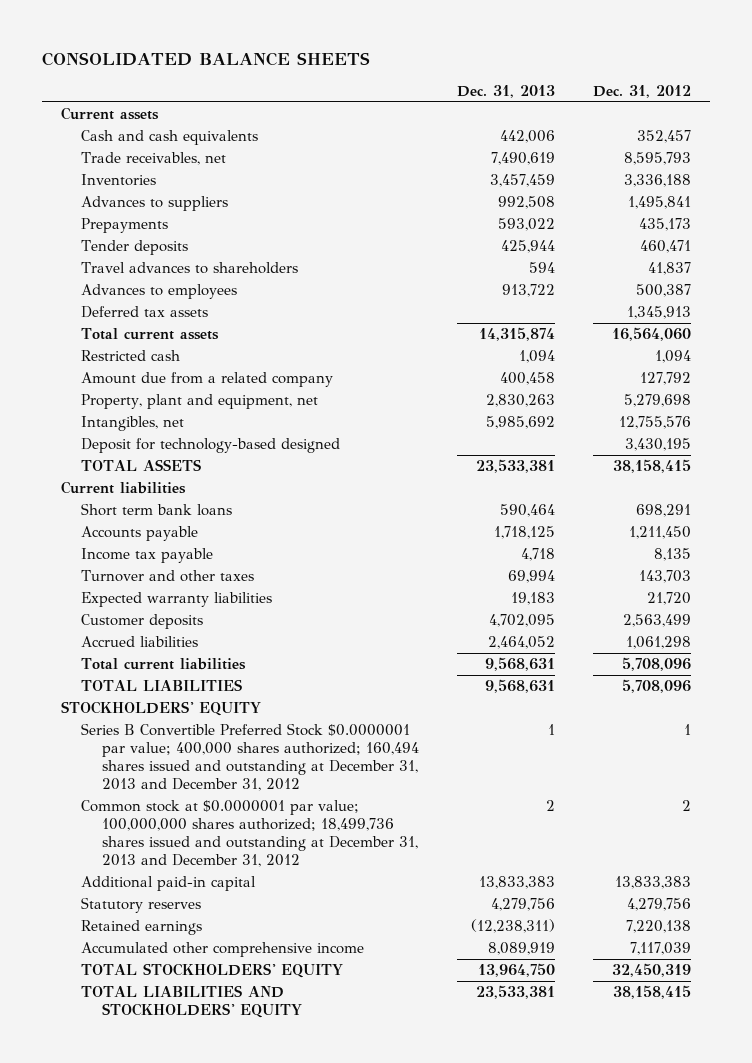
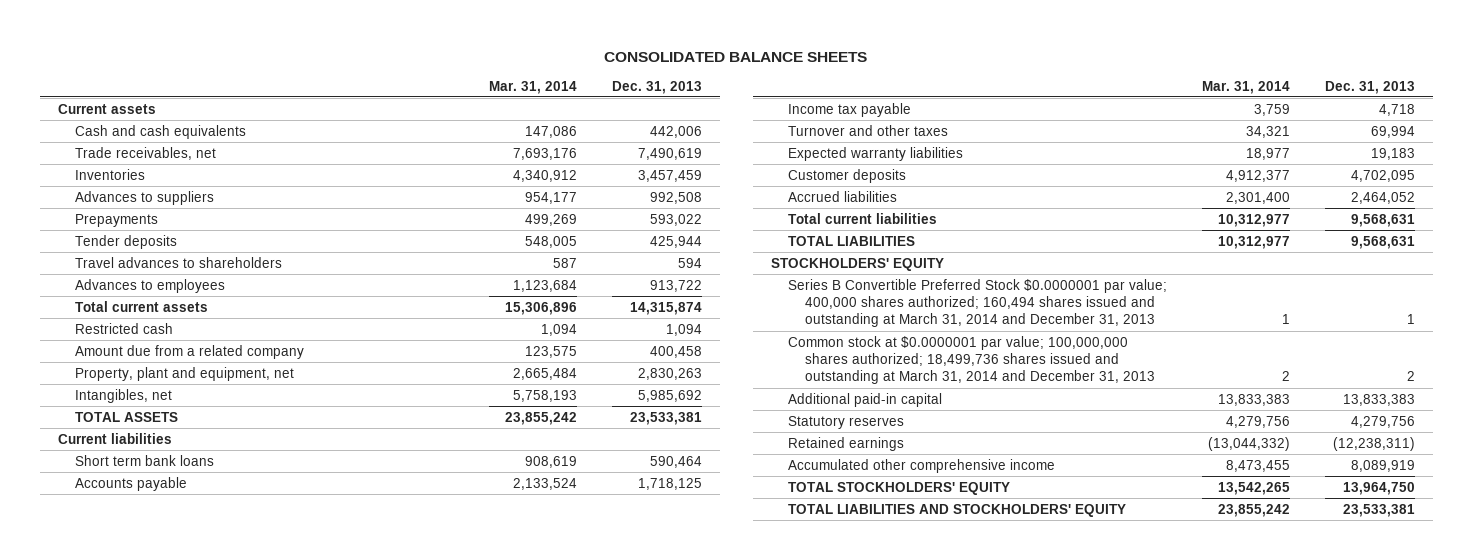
- | Dec. 31, 2013 | Dec. 31, 2012
+ | Mar. 31, 2014 | Dec. 31, 2013
- Deferred tax assets | | 1,345,913
- Deposit for technology-based designed | | 3,430,195
- Series B Convertible Preferred Stock $0.0000001 par value; 400,000 shares authorized; 160,494 shares issued and outstanding at December 31, 2013 and December 31, 2012 | 1 | 1
- Common stock at $0.0000001 par value; 100,000,000 shares authorized; 18,499,736 shares issued and outstanding at December 31, 2013 and December 31, 2012 | 2 | 2
+ Series B Convertible Preferred Stock $0.0000001 par value; 400,000 shares authorized; 160,494 shares issued and outstanding at March 31, 2014 and December 31, 2013 | 1 | 1
+ Common stock at $0.0000001 par value; 100,000,000 shares authorized; 18,499,736 shares issued and outstanding at March 31, 2014 and December 31, 2013 | 2 | 2

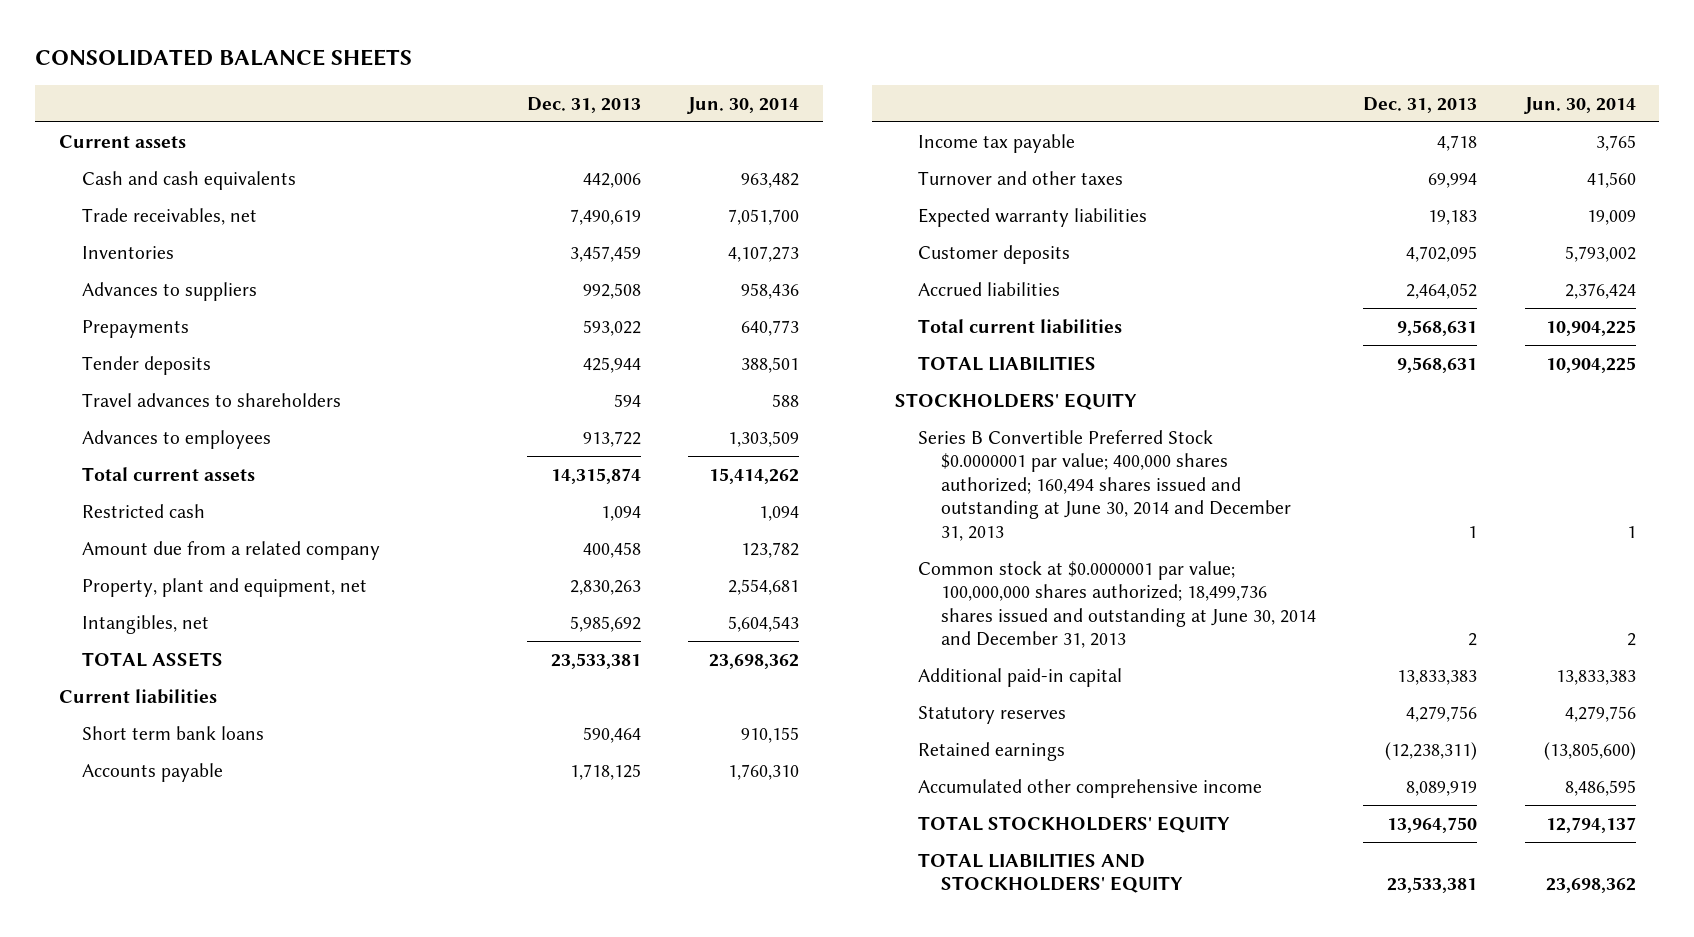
- | Mar. 31, 2014 | Dec. 31, 2013
+ | Dec. 31, 2013 | Jun. 30, 2014
- Series B Convertible Preferred Stock $0.0000001 par value; 400,000 shares authorized; 160,494 shares issued and outstanding at March 31, 2014 and December 31, 2013 | 1 | 1
- Common stock at $0.0000001 par value; 100,000,000 shares authorized; 18,499,736 shares issued and outstanding at March 31, 2014 and December 31, 2013 | 2 | 2
+ Series B Convertible Preferred Stock $0.0000001 par value; 400,000 shares authorized; 160,494 shares issued and outstanding at June 30, 2014 and December 31, 2013 | 1 | 1
+ Common stock at $0.0000001 par value; 100,000,000 shares authorized; 18,499,736 shares issued and outstanding at June 30, 2014 and December 31, 2013 | 2 | 2

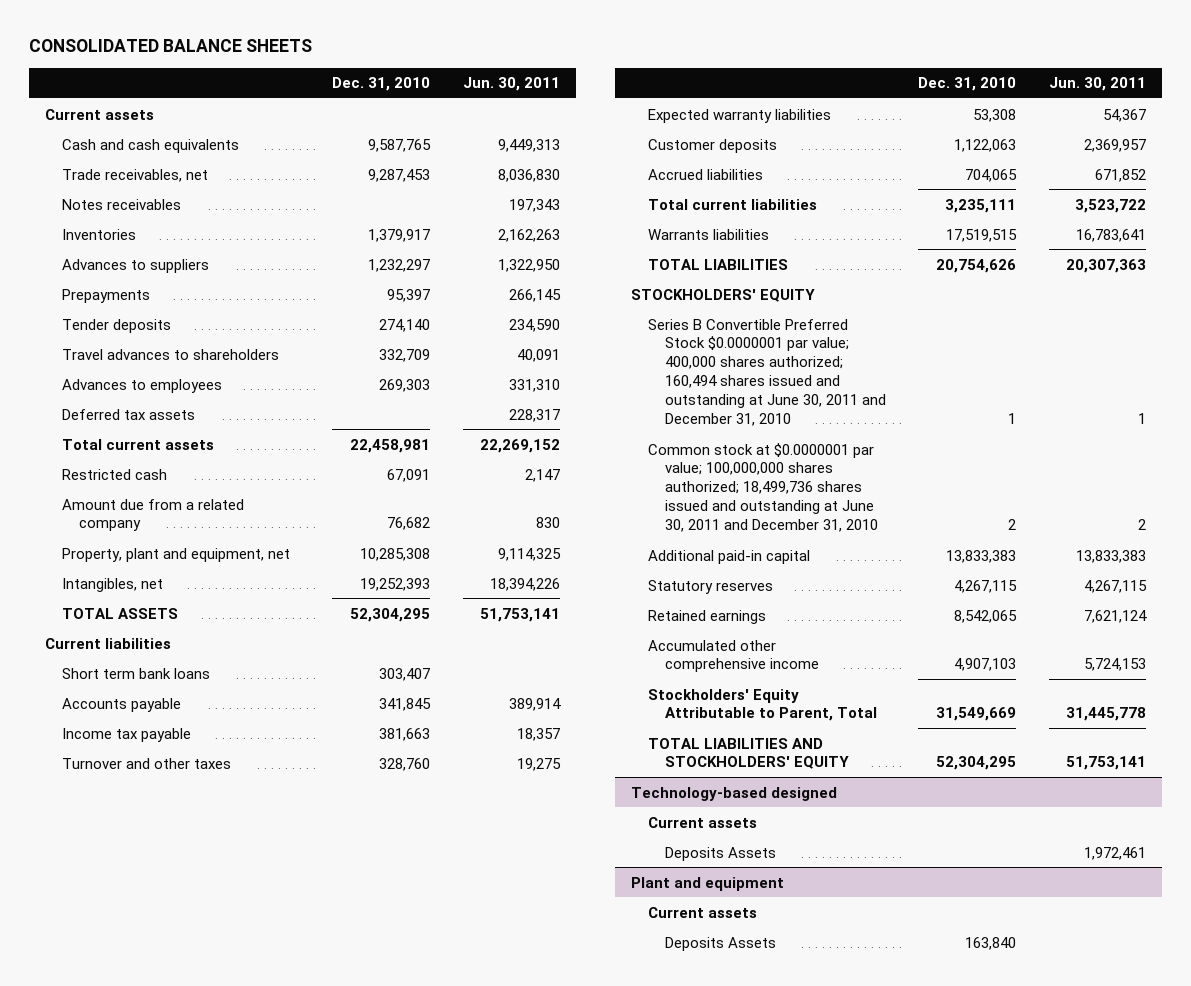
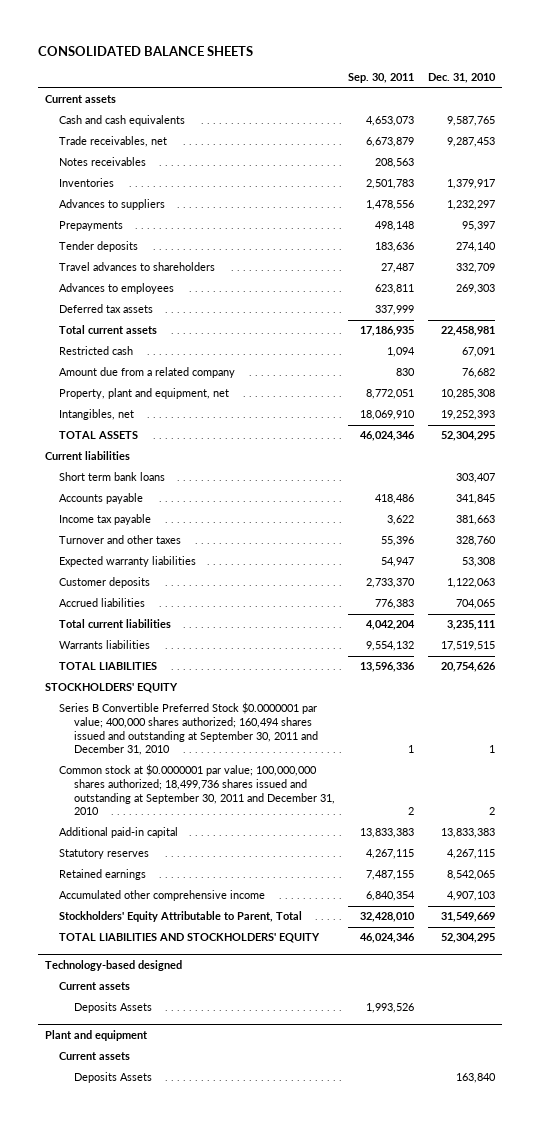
- | Dec. 31, 2010 | Jun. 30, 2011
+ | Sep. 30, 2011 | Dec. 31, 2010
- Series B Convertible Preferred Stock $0.0000001 par value; 400,000 shares authorized; 160,494 shares issued and outstanding at June 30, 2011 and December 31, 2010 | 1 | 1
- Common stock at $0.0000001 par value; 100,000,000 shares authorized; 18,499,736 shares issued and outstanding at June 30, 2011 and December 31, 2010 | 2 | 2
+ Series B Convertible Preferred Stock $0.0000001 par value; 400,000 shares authorized; 160,494 shares issued and outstanding at September 30, 2011 and December 31, 2010 | 1 | 1
+ Common stock at $0.0000001 par value; 100,000,000 shares authorized; 18,499,736 shares issued and outstanding at September 30, 2011 and December 31, 2010 | 2 | 2

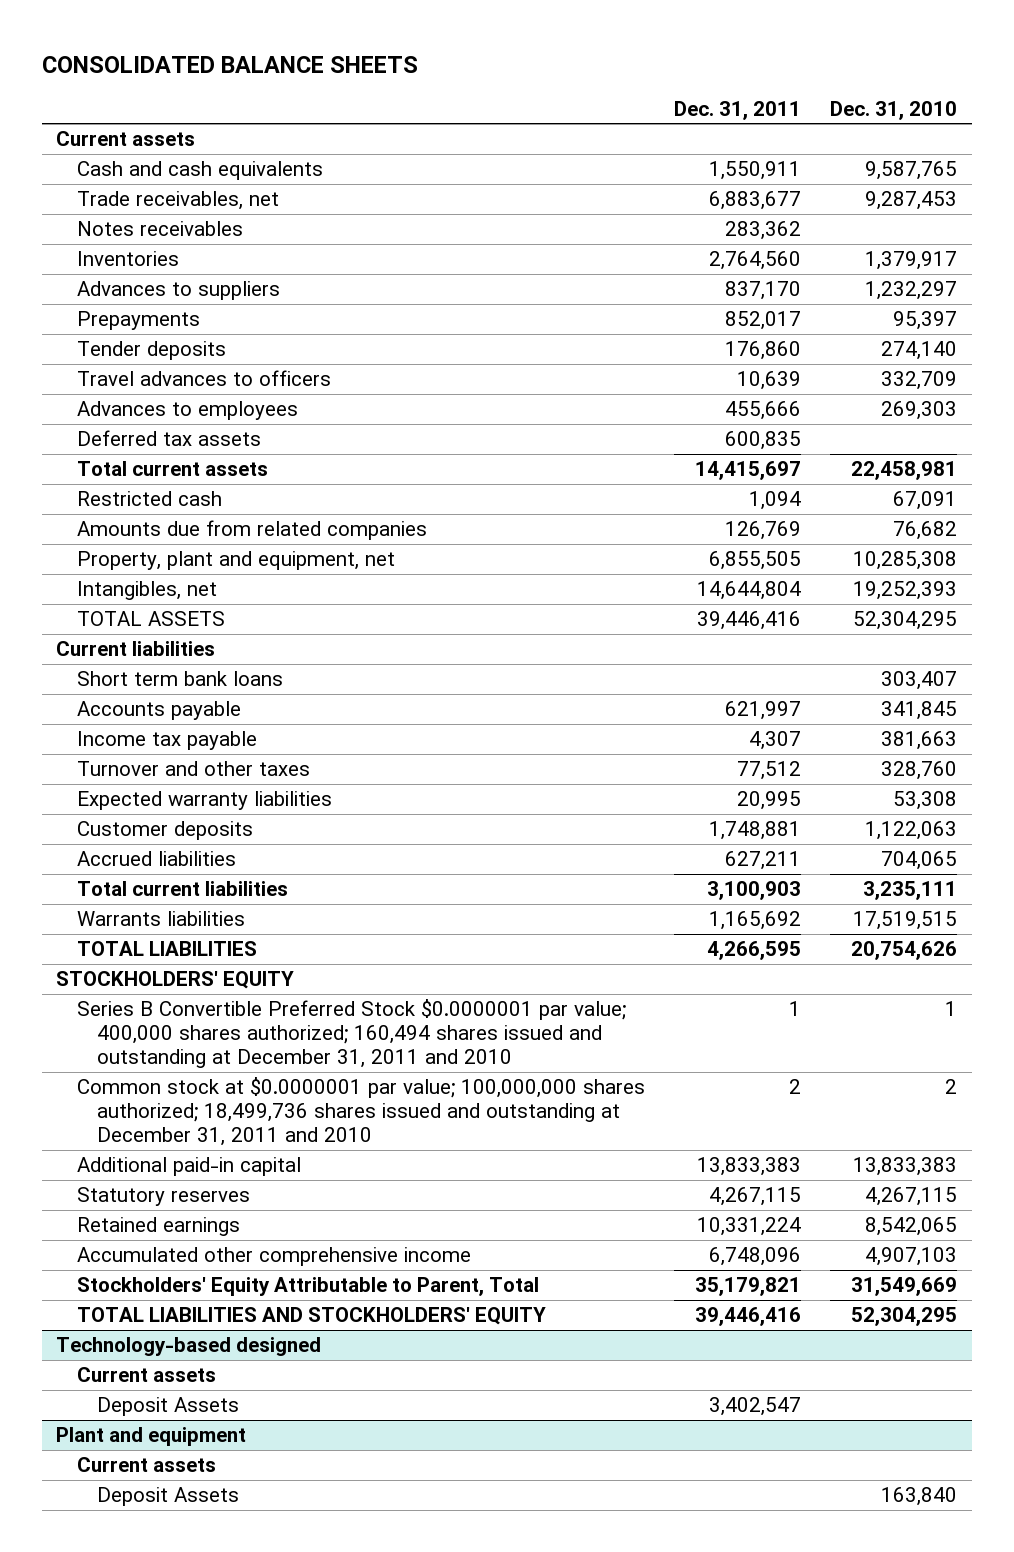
- | Sep. 30, 2011 | Dec. 31, 2010
+ | Dec. 31, 2011 | Dec. 31, 2010
- Travel advances to shareholders | 27,487 | 332,709
+ Travel advances to officers | 10,639 | 332,709
- Amount due from a related company | 830 | 76,682
+ Amounts due from related companies | 126,769 | 76,682
- Series B Convertible Preferred Stock $0.0000001 par value; 400,000 shares authorized; 160,494 shares issued and outstanding at September 30, 2011 and December 31, 2010 | 1 | 1
- Common stock at $0.0000001 par value; 100,000,000 shares authorized; 18,499,736 shares issued and outstanding at September 30, 2011 and December 31, 2010 | 2 | 2
+ Series B Convertible Preferred Stock $0.0000001 par value; 400,000 shares authorized; 160,494 shares issued and outstanding at December 31, 2011 and 2010 | 1 | 1
+ Common stock at $0.0000001 par value; 100,000,000 shares authorized; 18,499,736 shares issued and outstanding at December 31, 2011 and 2010 | 2 | 2
@ Technology-based designed
- Deposits Assets | 1,993,526 |
+ Deposit Assets | 3,402,547 |
@ Plant and equipment
- Deposits Assets | | 163,840
+ Deposit Assets | | 163,840

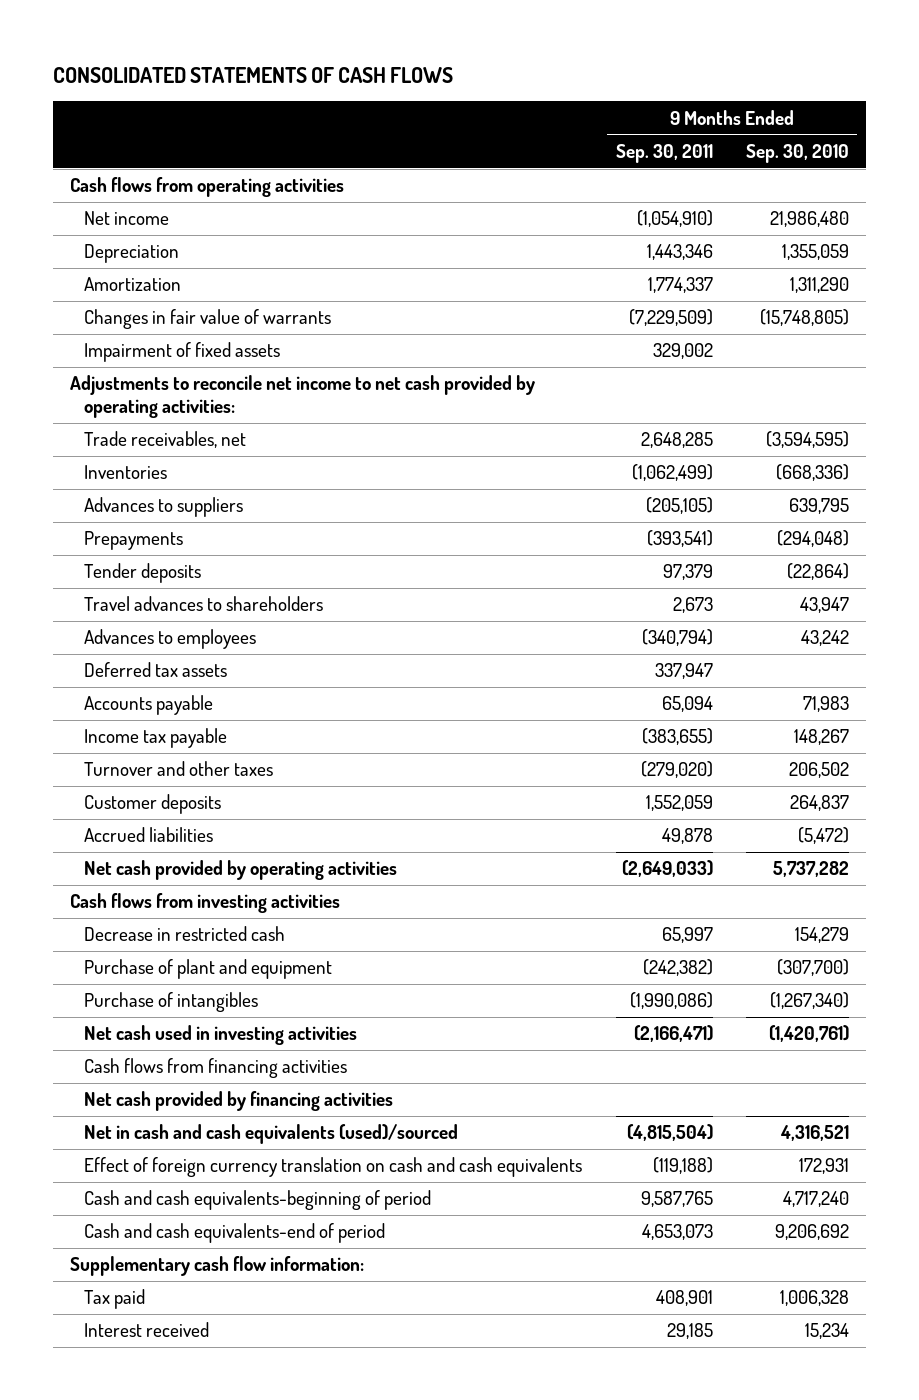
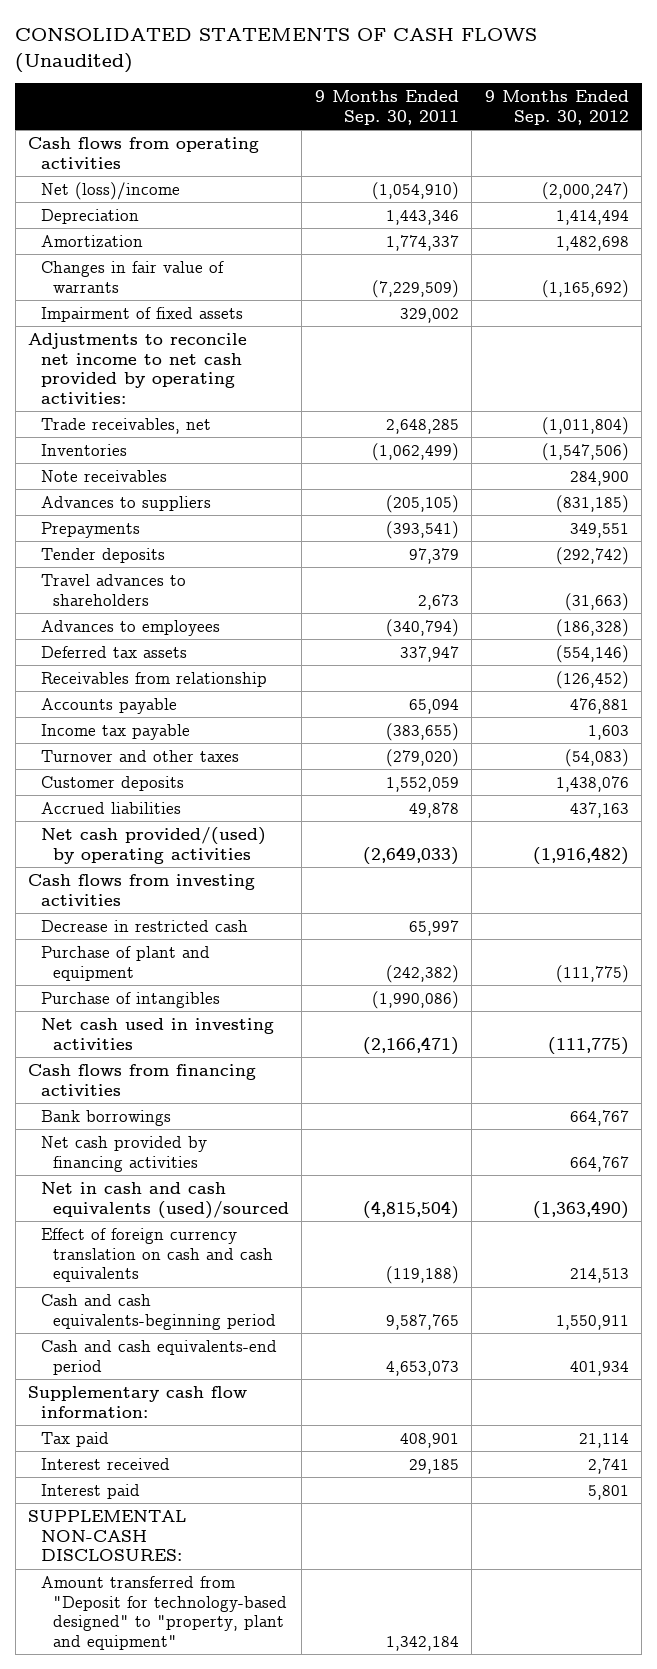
- CONSOLIDATED STATEMENTS OF CASH FLOWS
+ CONSOLIDATED STATEMENTS OF CASH FLOWS (Unaudited)
- | 9 Months Ended Sep. 30, 2011 | 9 Months Ended Sep. 30, 2010
+ | 9 Months Ended Sep. 30, 2011 | 9 Months Ended Sep. 30, 2012
- Net income | (1,054,910) | 21,986,480
+ Net (loss)/income | (1,054,910) | (2,000,247)
+ Note receivables | | 284,900
+ Receivables from relationship | | (126,452)
- Net cash provided by operating activities | (2,649,033) | 5,737,282
+ Net cash provided/(used) by operating activities | (2,649,033) | (1,916,482)
+ Bank borrowings | | 664,767
- Cash and cash equivalents-beginning of period | 9,587,765 | 4,717,240
- Cash and cash equivalents-end of period | 4,653,073 | 9,206,692
+ Cash and cash equivalents-beginning period | 9,587,765 | 1,550,911
+ Cash and cash equivalents-end period | 4,653,073 | 401,934
+ Interest paid | | 5,801
+ SUPPLEMENTAL NON-CASH DISCLOSURES:
+ Amount transferred from "Deposit for technology-based designed" to "property, plant and equipment" | 1,342,184 |

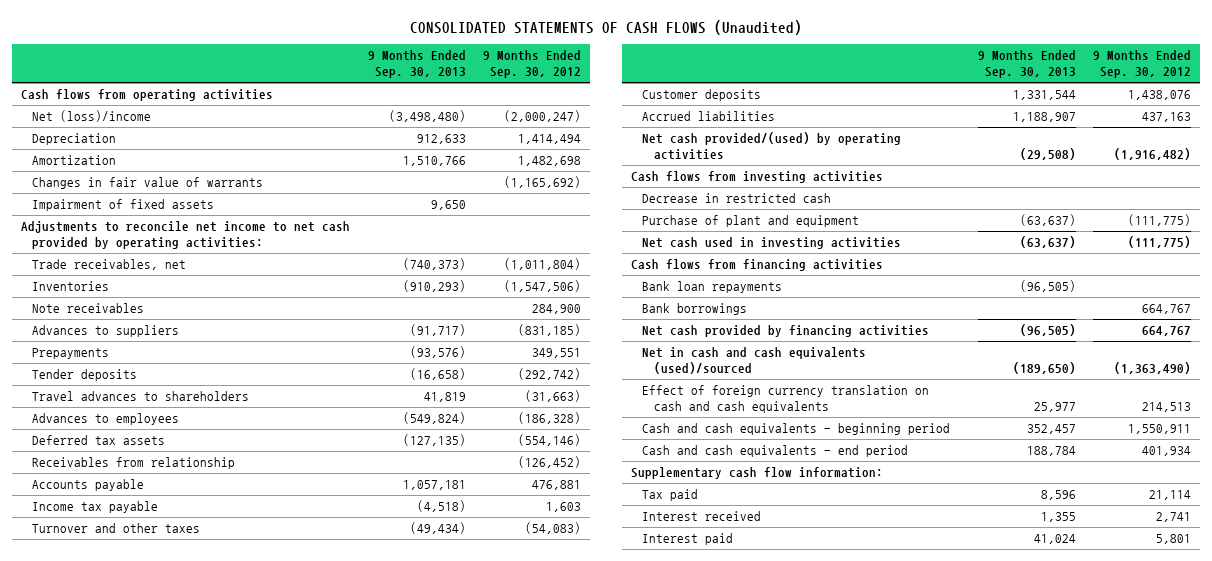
- | 9 Months Ended Sep. 30, 2011 | 9 Months Ended Sep. 30, 2012
+ | 9 Months Ended Sep. 30, 2013 | 9 Months Ended Sep. 30, 2012
- Purchase of intangibles | (1,990,086) |
+ Bank loan repayments | (96,505) |
- Cash and cash equivalents-beginning period | 9,587,765 | 1,550,911
- Cash and cash equivalents-end period | 4,653,073 | 401,934
+ Cash and cash equivalents - beginning period | 352,457 | 1,550,911
+ Cash and cash equivalents - end period | 188,784 | 401,934
- SUPPLEMENTAL NON-CASH DISCLOSURES:
- Amount transferred from "Deposit for technology-based designed" to "property, plant and equipment" | 1,342,184 |

